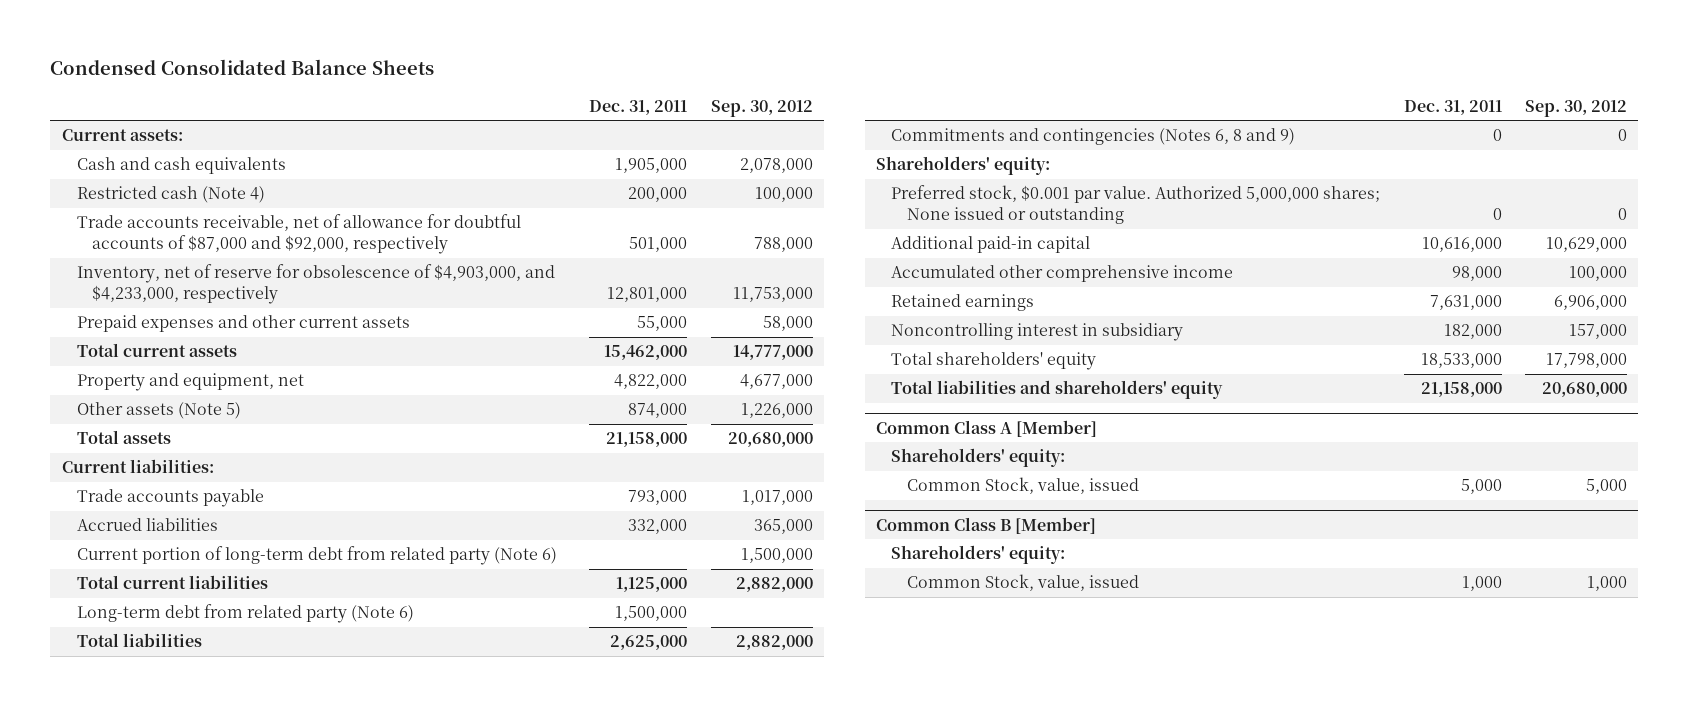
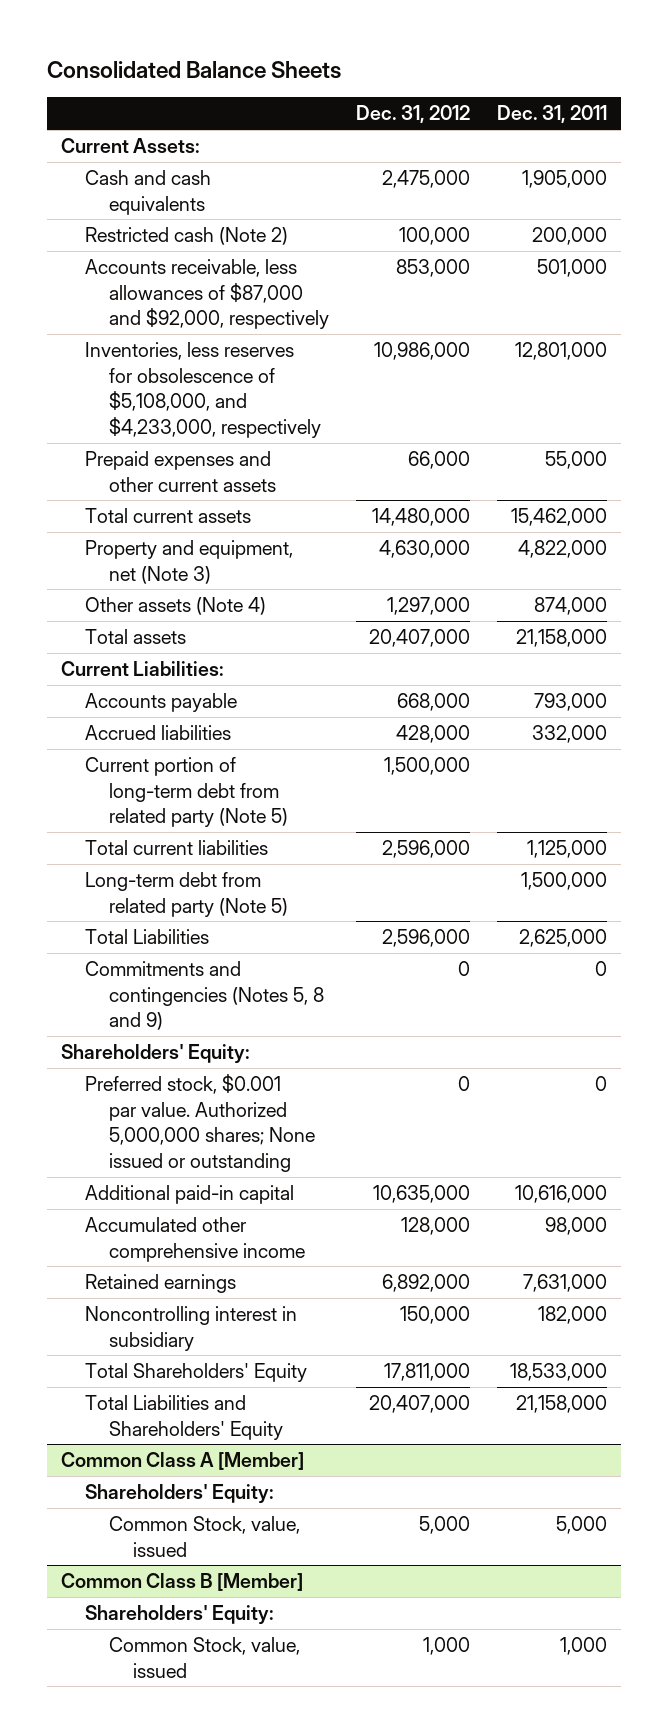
- Condensed Consolidated Balance Sheets
+ Consolidated Balance Sheets
- | Dec. 31, 2011 | Sep. 30, 2012
+ | Dec. 31, 2012 | Dec. 31, 2011
- Current assets:
+ Current Assets:
- Restricted cash (Note 4) | 200,000 | 100,000
- Trade accounts receivable, net of allowance for doubtful accounts of $87,000 and $92,000, respectively | 501,000 | 788,000
- Inventory, net of reserve for obsolescence of $4,903,000, and $4,233,000, respectively | 12,801,000 | 11,753,000
+ Restricted cash (Note 2) | 100,000 | 200,000
+ Accounts receivable, less allowances of $87,000 and $92,000, respectively | 853,000 | 501,000
+ Inventories, less reserves for obsolescence of $5,108,000, and $4,233,000, respectively | 10,986,000 | 12,801,000
- Property and equipment, net | 4,822,000 | 4,677,000
- Other assets (Note 5) | 874,000 | 1,226,000
+ Property and equipment, net (Note 3) | 4,630,000 | 4,822,000
+ Other assets (Note 4) | 1,297,000 | 874,000
- Current liabilities:
- Trade accounts payable | 793,000 | 1,017,000
+ Current Liabilities:
+ Accounts payable | 668,000 | 793,000
- Current portion of long-term debt from related party (Note 6) | | 1,500,000
+ Current portion of long-term debt from related party (Note 5) | 1,500,000 |
- Long-term debt from related party (Note 6) | 1,500,000 |
- Total liabilities | 2,625,000 | 2,882,000
- Commitments and contingencies (Notes 6, 8 and 9) | 0 | 0
- Shareholders' equity:
+ Long-term debt from related party (Note 5) | | 1,500,000
+ Total Liabilities | 2,596,000 | 2,625,000
+ Commitments and contingencies (Notes 5, 8 and 9) | 0 | 0
+ Shareholders' Equity:
- Total shareholders' equity | 18,533,000 | 17,798,000
- Total liabilities and shareholders' equity | 21,158,000 | 20,680,000
+ Total Shareholders' Equity | 17,811,000 | 18,533,000
+ Total Liabilities and Shareholders' Equity | 20,407,000 | 21,158,000
@ Common Class A [Member]
- Shareholders' equity:
+ Shareholders' Equity:
@ Common Class B [Member]
- Shareholders' equity:
+ Shareholders' Equity:

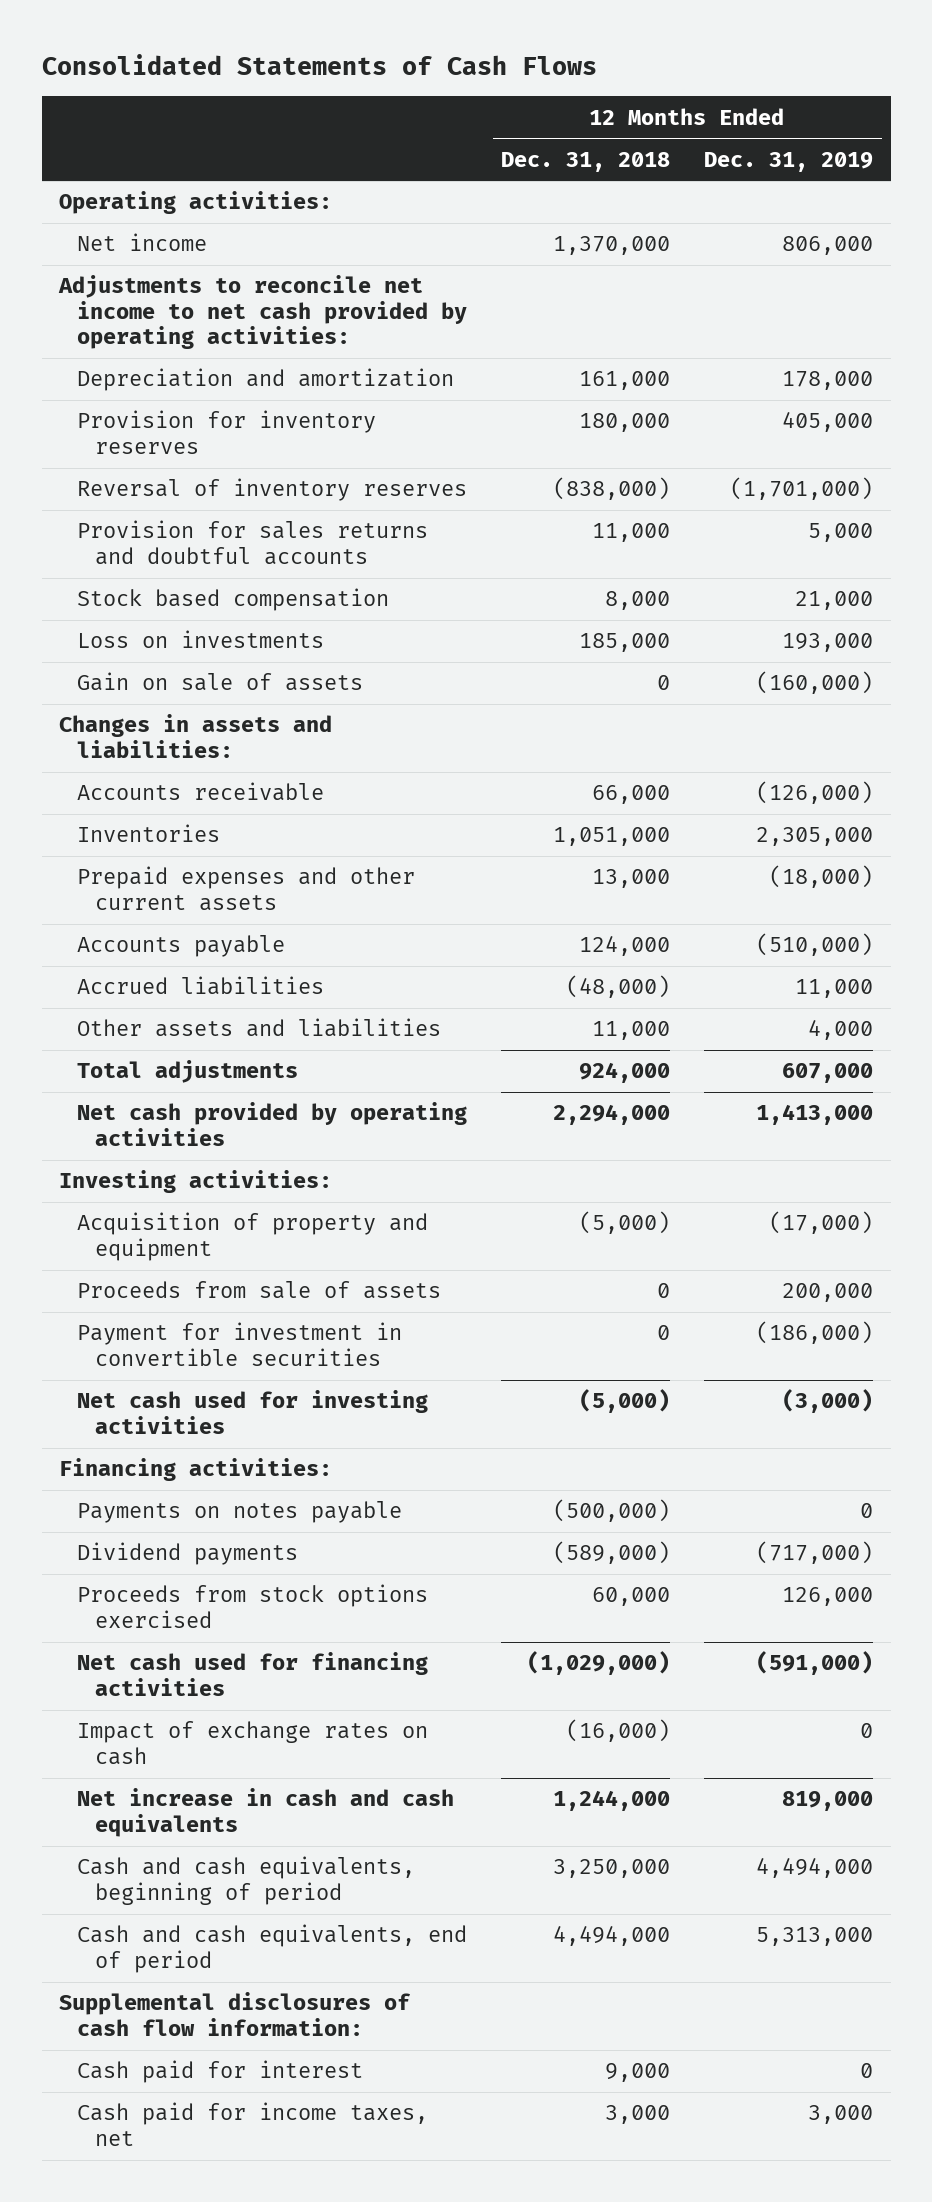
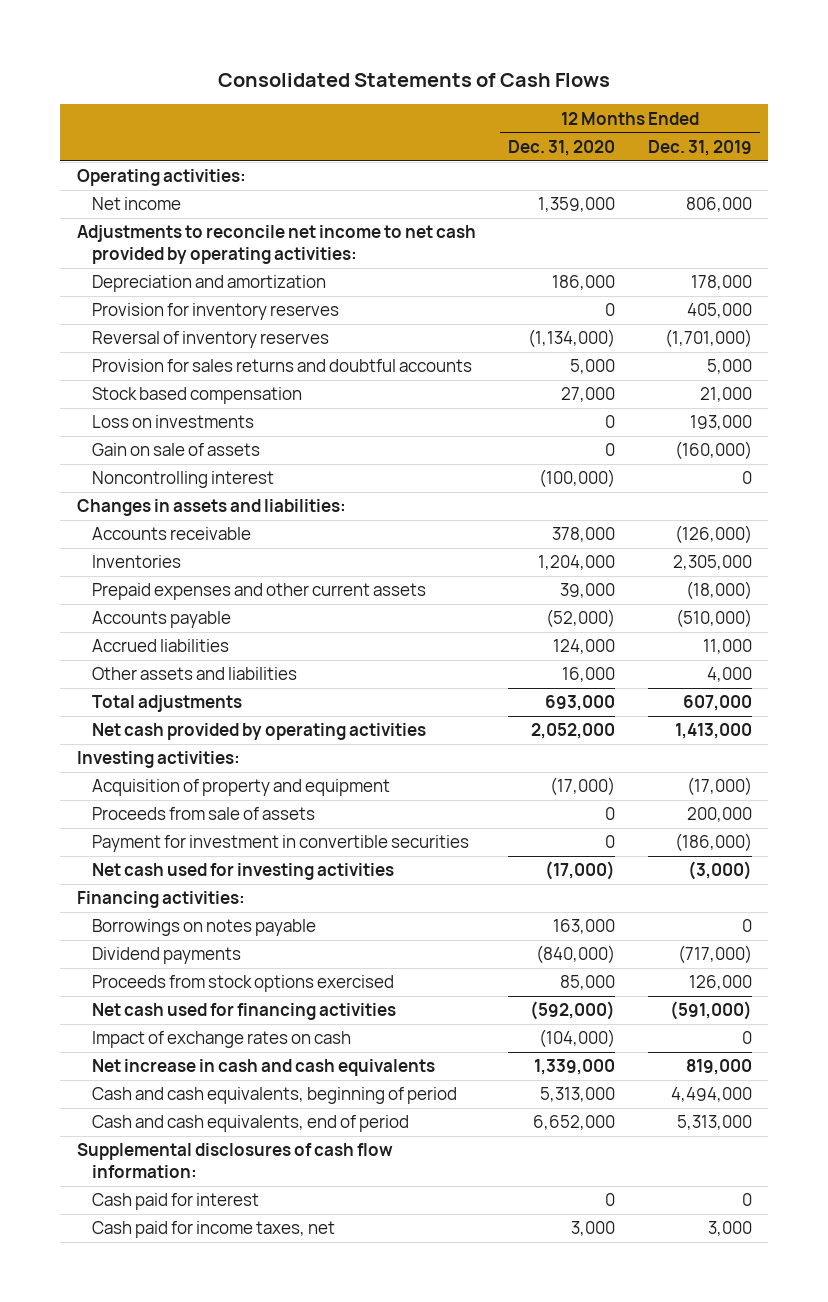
- | 12 Months Ended Dec. 31, 2018 | 12 Months Ended Dec. 31, 2019
+ | 12 Months Ended Dec. 31, 2020 | 12 Months Ended Dec. 31, 2019
+ Noncontrolling interest | (100,000) | 0
- Payments on notes payable | (500,000) | 0
+ Borrowings on notes payable | 163,000 | 0

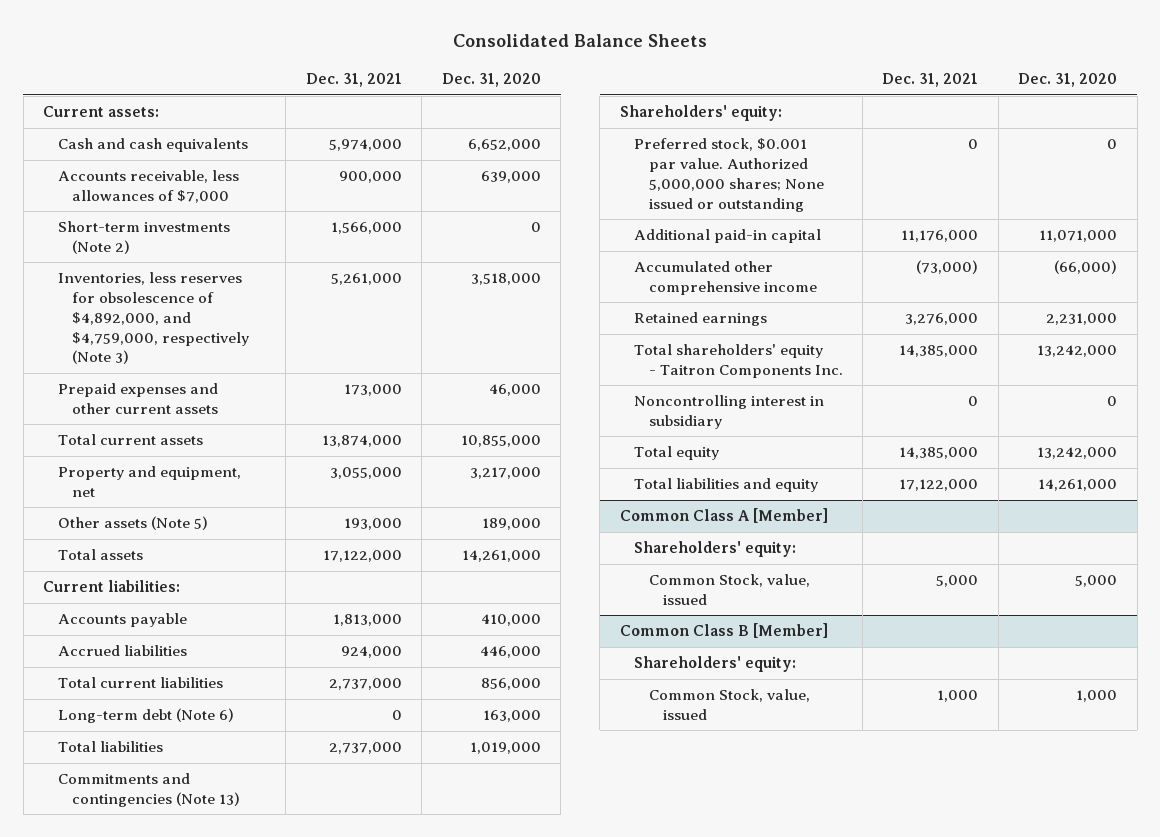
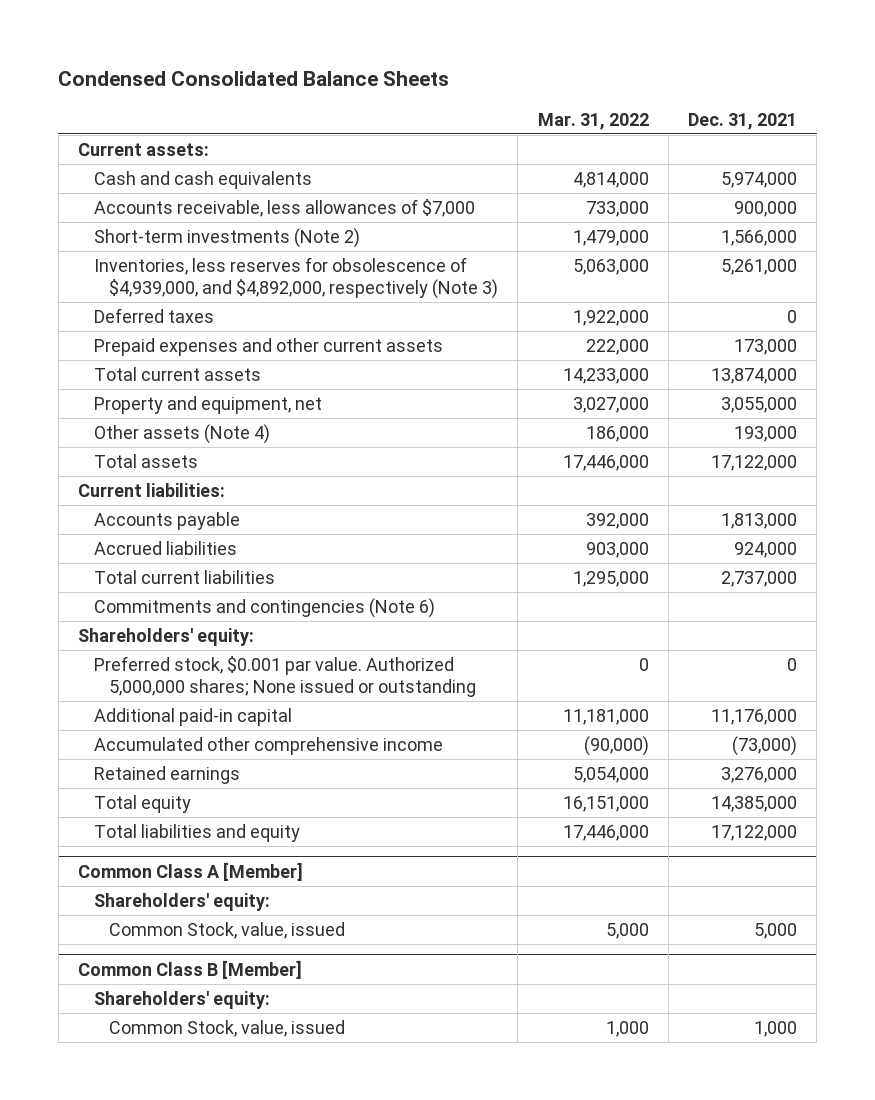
- Consolidated Balance Sheets
+ Condensed Consolidated Balance Sheets
- | Dec. 31, 2021 | Dec. 31, 2020
+ | Mar. 31, 2022 | Dec. 31, 2021
- Inventories, less reserves for obsolescence of $4,892,000, and $4,759,000, respectively (Note 3) | 5,261,000 | 3,518,000
+ Inventories, less reserves for obsolescence of $4,939,000, and $4,892,000, respectively (Note 3) | 5,063,000 | 5,261,000
+ Deferred taxes | 1,922,000 | 0
- Other assets (Note 5) | 193,000 | 189,000
+ Other assets (Note 4) | 186,000 | 193,000
- Long-term debt (Note 6) | 0 | 163,000
- Total liabilities | 2,737,000 | 1,019,000
- Commitments and contingencies (Note 13)
+ Commitments and contingencies (Note 6)
- Total shareholders' equity - Taitron Components Inc. | 14,385,000 | 13,242,000
- Noncontrolling interest in subsidiary | 0 | 0

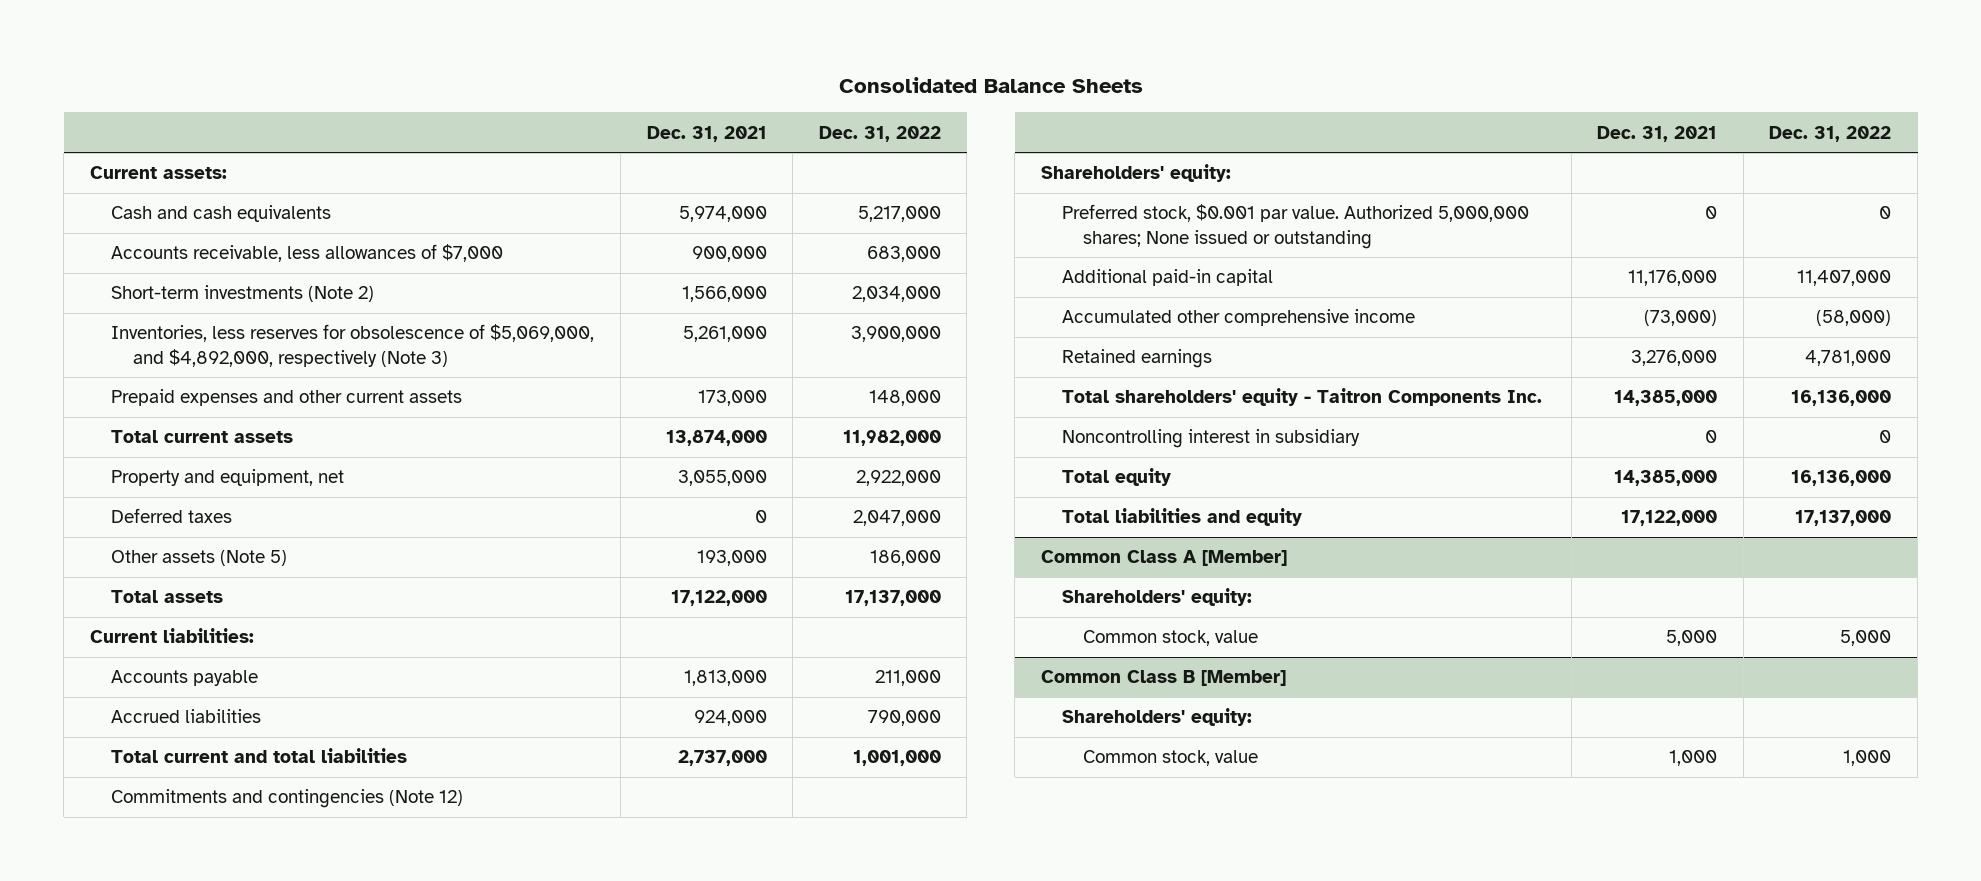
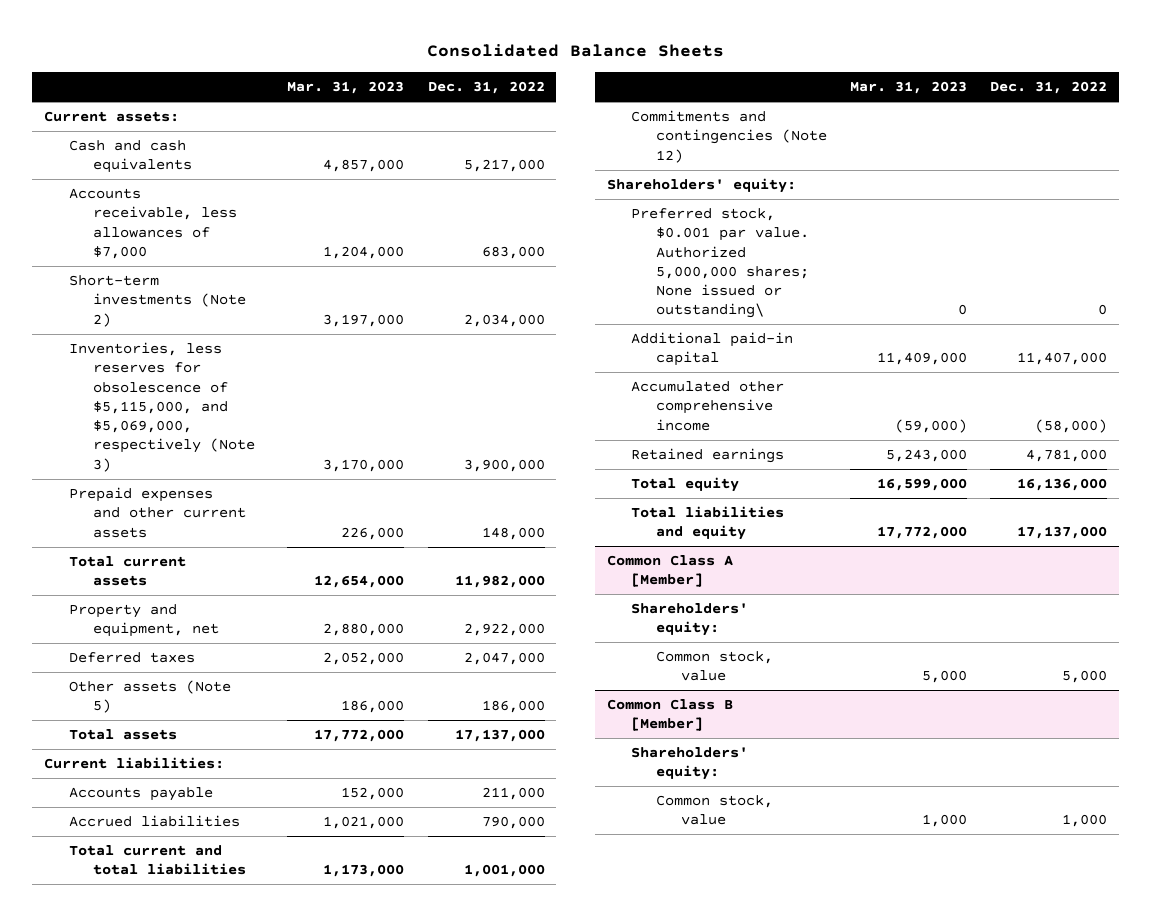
- | Dec. 31, 2021 | Dec. 31, 2022
+ | Mar. 31, 2023 | Dec. 31, 2022
- Inventories, less reserves for obsolescence of $5,069,000, and $4,892,000, respectively (Note 3) | 5,261,000 | 3,900,000
+ Inventories, less reserves for obsolescence of $5,115,000, and $5,069,000, respectively (Note 3) | 3,170,000 | 3,900,000
- Preferred stock, $0.001 par value. Authorized 5,000,000 shares; None issued or outstanding | 0 | 0
+ Preferred stock, $0.001 par value. Authorized 5,000,000 shares; None issued or outstanding\ | 0 | 0
- Total shareholders' equity - Taitron Components Inc. | 14,385,000 | 16,136,000
- Noncontrolling interest in subsidiary | 0 | 0

